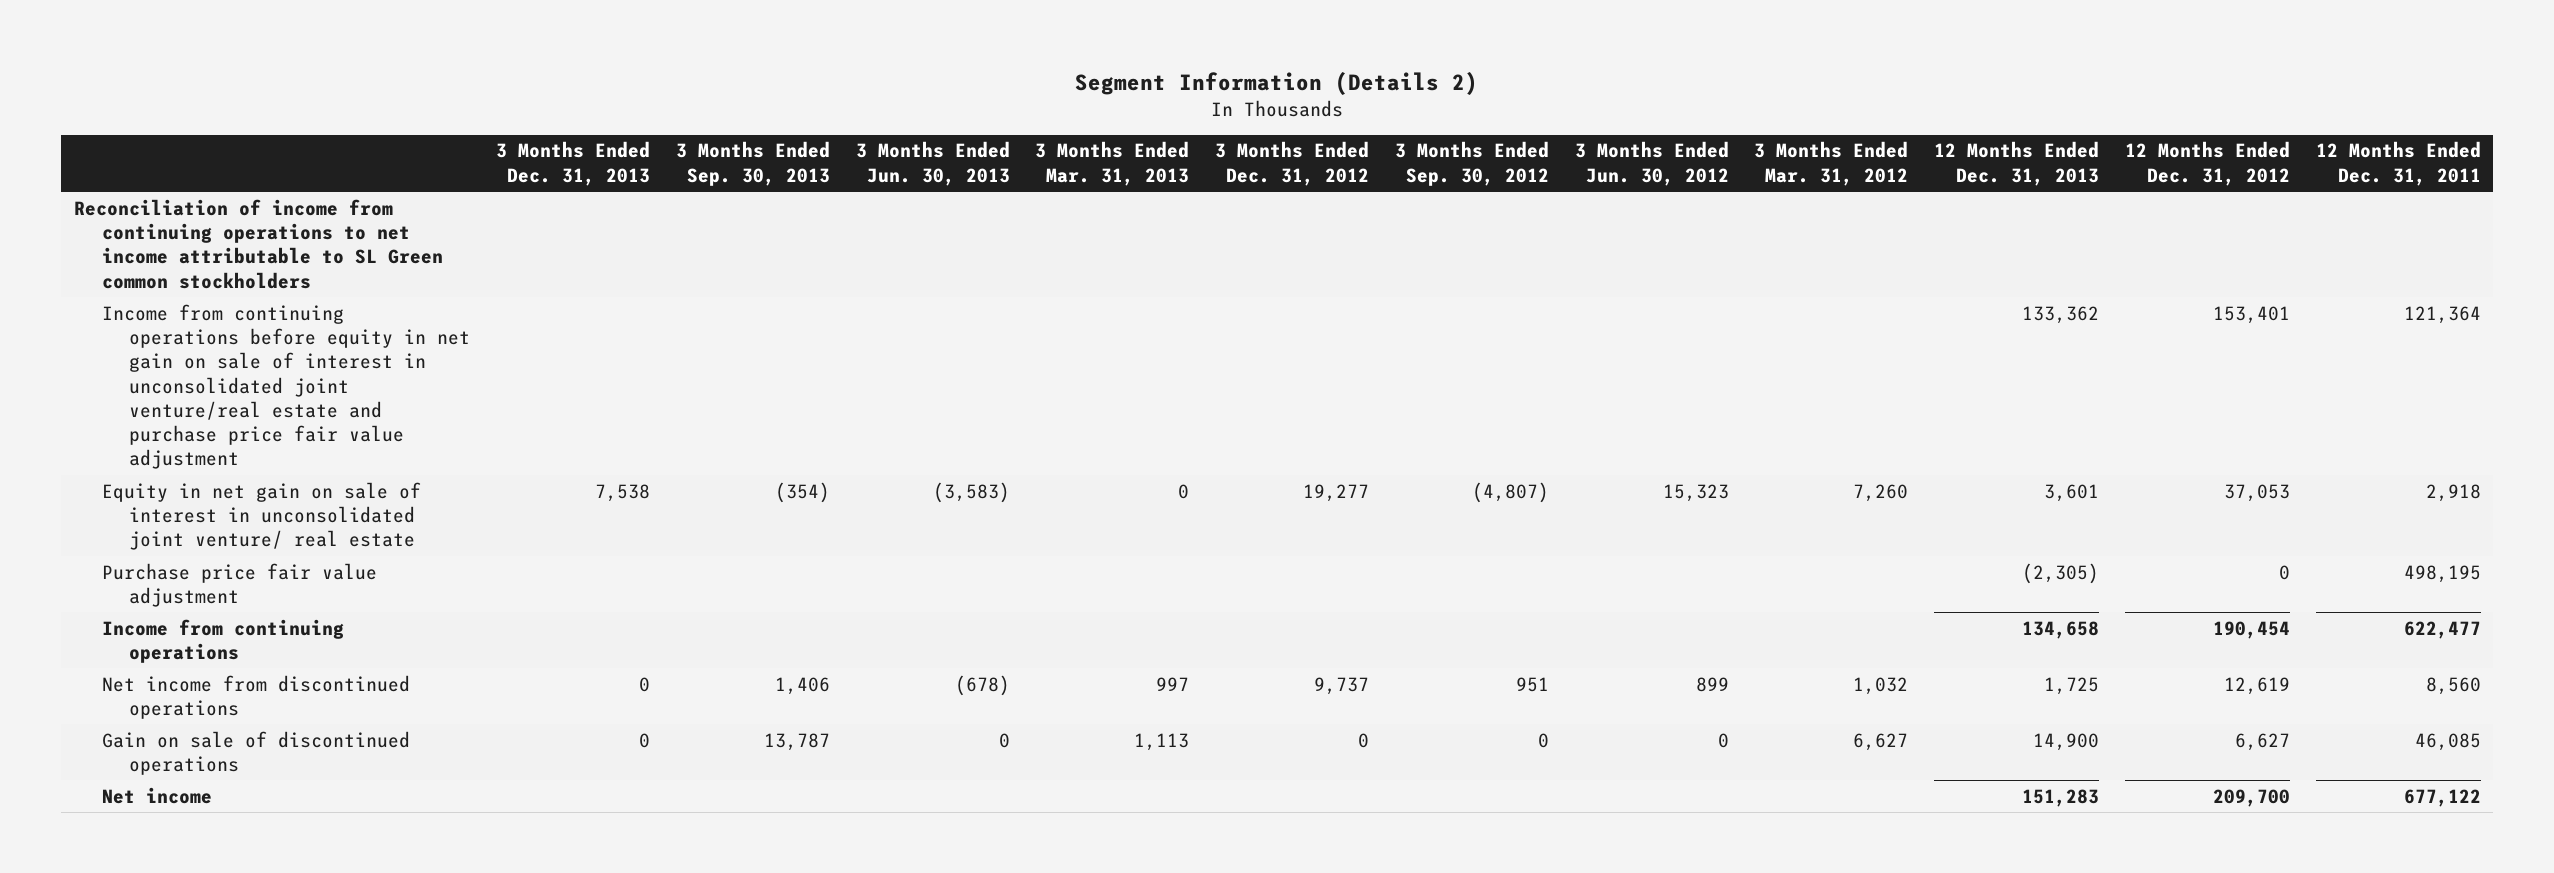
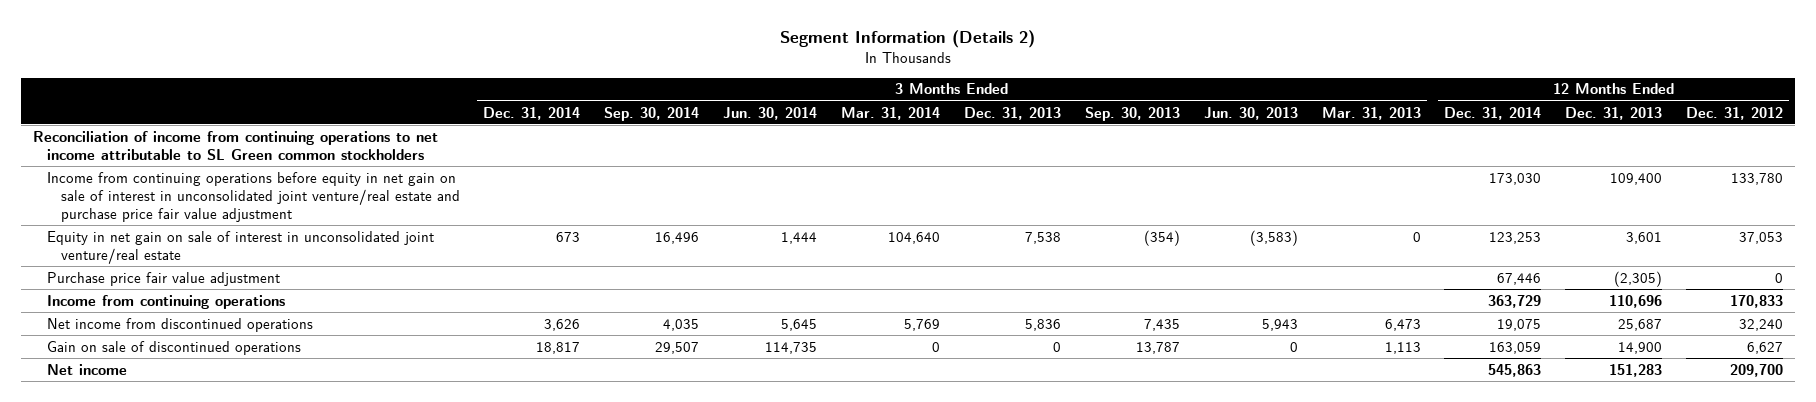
- | 3 Months Ended Dec. 31, 2013 | 3 Months Ended Sep. 30, 2013 | 3 Months Ended Jun. 30, 2013 | 3 Months Ended Mar. 31, 2013 | 3 Months Ended Dec. 31, 2012 | 3 Months Ended Sep. 30, 2012 | 3 Months Ended Jun. 30, 2012 | 3 Months Ended Mar. 31, 2012 | 12 Months Ended Dec. 31, 2013 | 12 Months Ended Dec. 31, 2012 | 12 Months Ended Dec. 31, 2011
+ | 3 Months Ended Dec. 31, 2014 | 3 Months Ended Sep. 30, 2014 | 3 Months Ended Jun. 30, 2014 | 3 Months Ended Mar. 31, 2014 | 3 Months Ended Dec. 31, 2013 | 3 Months Ended Sep. 30, 2013 | 3 Months Ended Jun. 30, 2013 | 3 Months Ended Mar. 31, 2013 | 12 Months Ended Dec. 31, 2014 | 12 Months Ended Dec. 31, 2013 | 12 Months Ended Dec. 31, 2012
- Income from continuing operations before equity in net gain on sale of interest in unconsolidated joint venture/real estate and purchase price fair value adjustment | | | | | | | | | 133,362 | 153,401 | 121,364
- Equity in net gain on sale of interest in unconsolidated joint venture/ real estate | 7,538 | (354) | (3,583) | 0 | 19,277 | (4,807) | 15,323 | 7,260 | 3,601 | 37,053 | 2,918
+ Income from continuing operations before equity in net gain on sale of interest in unconsolidated joint venture/real estate and purchase price fair value adjustment | | | | | | | | | 173,030 | 109,400 | 133,780
+ Equity in net gain on sale of interest in unconsolidated joint venture/real estate | 673 | 16,496 | 1,444 | 104,640 | 7,538 | (354) | (3,583) | 0 | 123,253 | 3,601 | 37,053
- Income from continuing operations | | | | | | | | | 134,658 | 190,454 | 622,477
- Net income from discontinued operations | 0 | 1,406 | (678) | 997 | 9,737 | 951 | 899 | 1,032 | 1,725 | 12,619 | 8,560
+ Income from continuing operations | | | | | | | | | 363,729 | 110,696 | 170,833
+ Net income from discontinued operations | 3,626 | 4,035 | 5,645 | 5,769 | 5,836 | 7,435 | 5,943 | 6,473 | 19,075 | 25,687 | 32,240

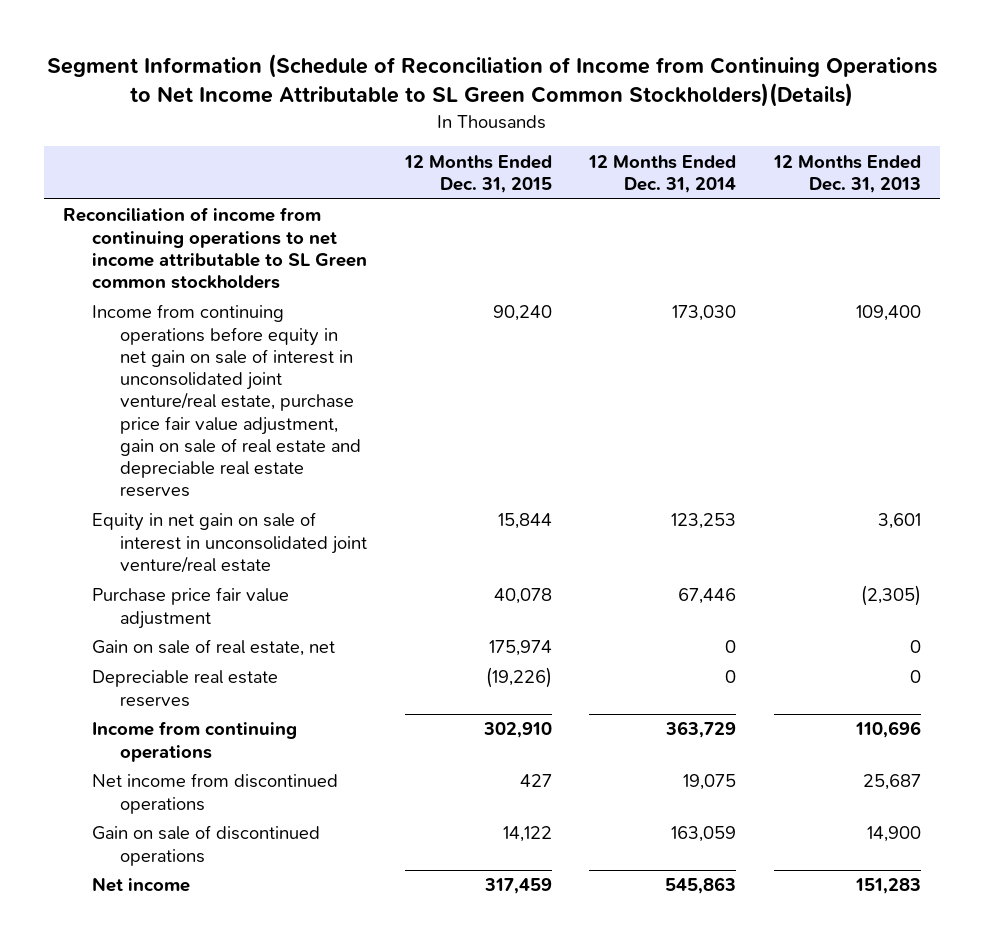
- Segment Information (Details 2)
+ Segment Information (Schedule of Reconciliation of Income from Continuing Operations to Net Income Attributable to SL Green Common Stockholders)(Details)
- | 3 Months Ended Dec. 31, 2014 | 3 Months Ended Sep. 30, 2014 | 3 Months Ended Jun. 30, 2014 | 3 Months Ended Mar. 31, 2014 | 3 Months Ended Dec. 31, 2013 | 3 Months Ended Sep. 30, 2013 | 3 Months Ended Jun. 30, 2013 | 3 Months Ended Mar. 31, 2013 | 12 Months Ended Dec. 31, 2014 | 12 Months Ended Dec. 31, 2013 | 12 Months Ended Dec. 31, 2012
+ | 12 Months Ended Dec. 31, 2015 | 12 Months Ended Dec. 31, 2014 | 12 Months Ended Dec. 31, 2013
- Income from continuing operations before equity in net gain on sale of interest in unconsolidated joint venture/real estate and purchase price fair value adjustment | | | | | | | | | 173,030 | 109,400 | 133,780
+ Income from continuing operations before equity in net gain on sale of interest in unconsolidated joint venture/real estate, purchase price fair value adjustment, gain on sale of real estate and depreciable real estate reserves | 90,240 | 173,030 | 109,400
+ Gain on sale of real estate, net | 175,974 | 0 | 0
+ Depreciable real estate reserves | (19,226) | 0 | 0

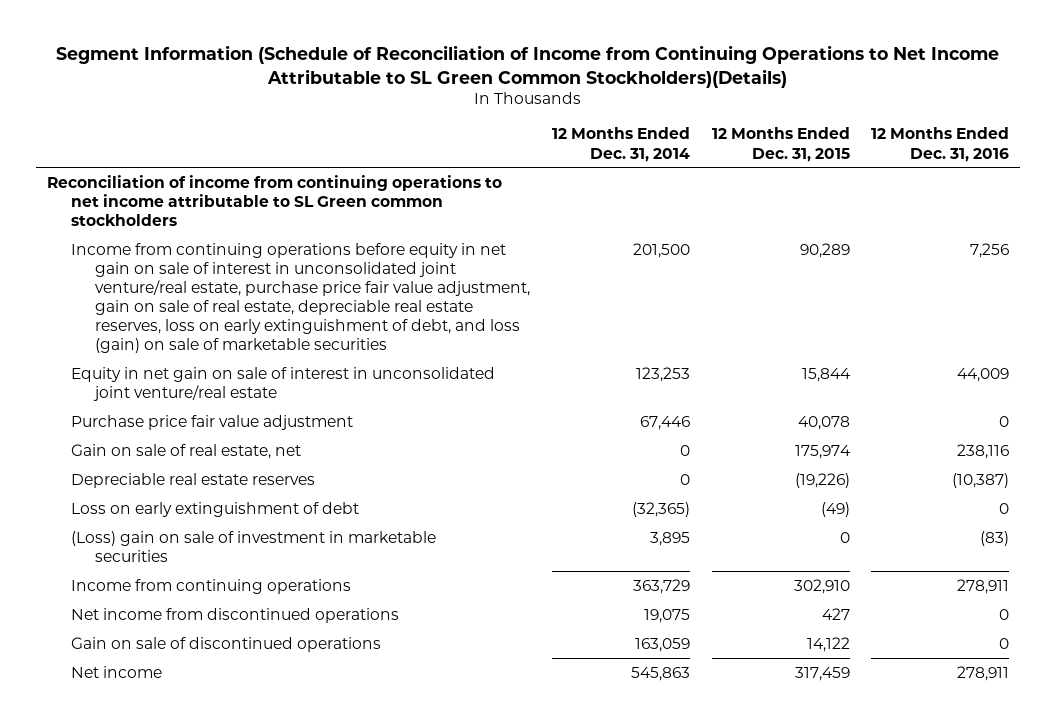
- | 12 Months Ended Dec. 31, 2015 | 12 Months Ended Dec. 31, 2014 | 12 Months Ended Dec. 31, 2013
+ | 12 Months Ended Dec. 31, 2014 | 12 Months Ended Dec. 31, 2015 | 12 Months Ended Dec. 31, 2016
- Income from continuing operations before equity in net gain on sale of interest in unconsolidated joint venture/real estate, purchase price fair value adjustment, gain on sale of real estate and depreciable real estate reserves | 90,240 | 173,030 | 109,400
+ Income from continuing operations before equity in net gain on sale of interest in unconsolidated joint venture/real estate, purchase price fair value adjustment, gain on sale of real estate, depreciable real estate reserves, loss on early extinguishment of debt, and loss (gain) on sale of marketable securities | 201,500 | 90,289 | 7,256
+ Loss on early extinguishment of debt | (32,365) | (49) | 0
+ (Loss) gain on sale of investment in marketable securities | 3,895 | 0 | (83)

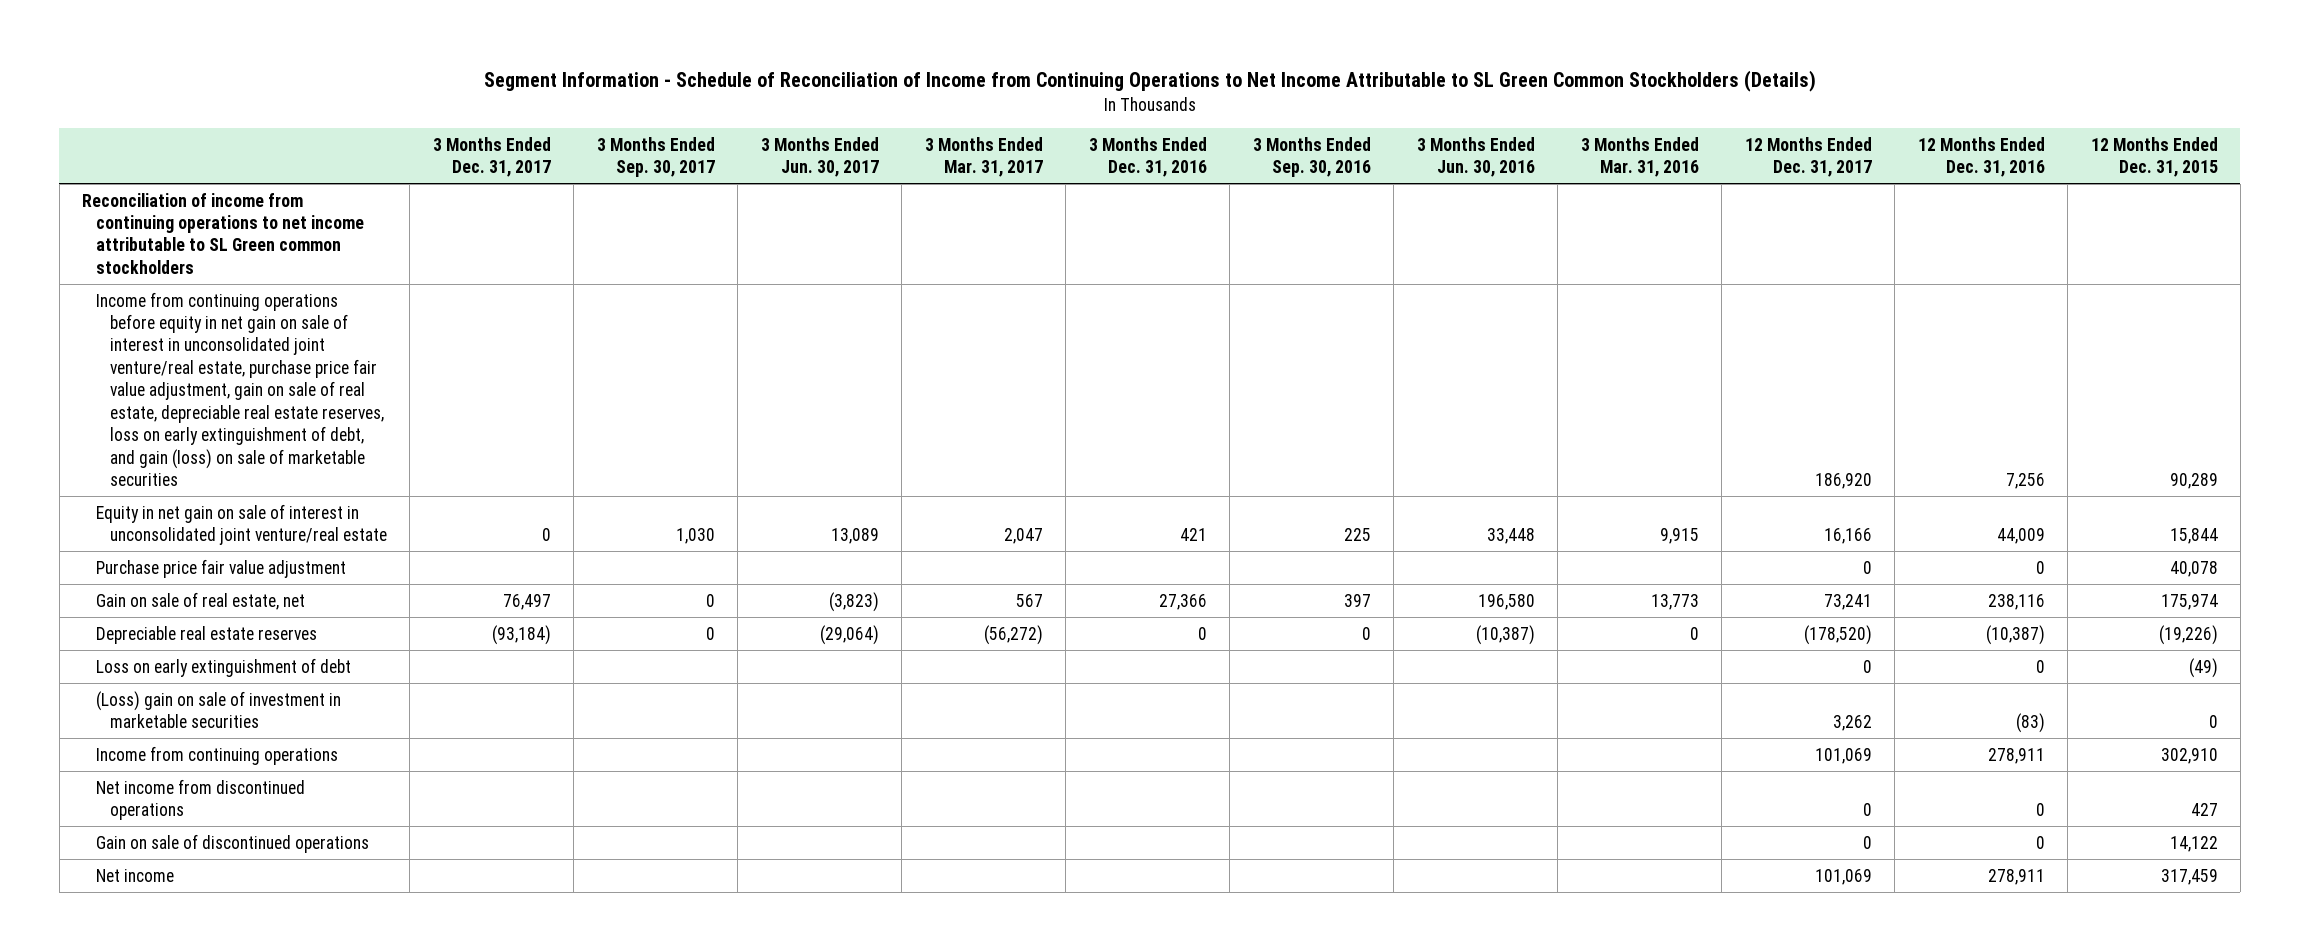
- Segment Information (Schedule of Reconciliation of Income from Continuing Operations to Net Income Attributable to SL Green Common Stockholders)(Details)
+ Segment Information - Schedule of Reconciliation of Income from Continuing Operations to Net Income Attributable to SL Green Common Stockholders (Details)
- | 12 Months Ended Dec. 31, 2014 | 12 Months Ended Dec. 31, 2015 | 12 Months Ended Dec. 31, 2016
+ | 3 Months Ended Dec. 31, 2017 | 3 Months Ended Sep. 30, 2017 | 3 Months Ended Jun. 30, 2017 | 3 Months Ended Mar. 31, 2017 | 3 Months Ended Dec. 31, 2016 | 3 Months Ended Sep. 30, 2016 | 3 Months Ended Jun. 30, 2016 | 3 Months Ended Mar. 31, 2016 | 12 Months Ended Dec. 31, 2017 | 12 Months Ended Dec. 31, 2016 | 12 Months Ended Dec. 31, 2015
- Income from continuing operations before equity in net gain on sale of interest in unconsolidated joint venture/real estate, purchase price fair value adjustment, gain on sale of real estate, depreciable real estate reserves, loss on early extinguishment of debt, and loss (gain) on sale of marketable securities | 201,500 | 90,289 | 7,256
+ Income from continuing operations before equity in net gain on sale of interest in unconsolidated joint venture/real estate, purchase price fair value adjustment, gain on sale of real estate, depreciable real estate reserves, loss on early extinguishment of debt, and gain (loss) on sale of marketable securities | | | | | | | | | 186,920 | 7,256 | 90,289

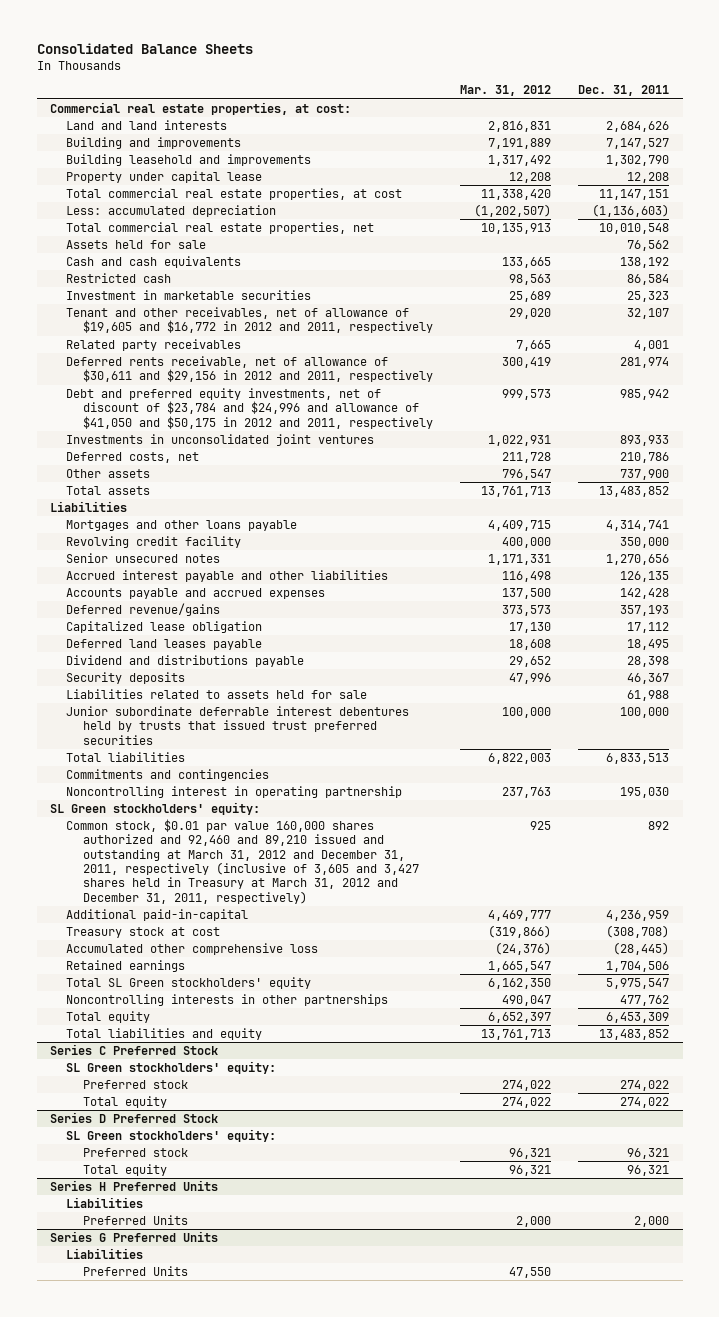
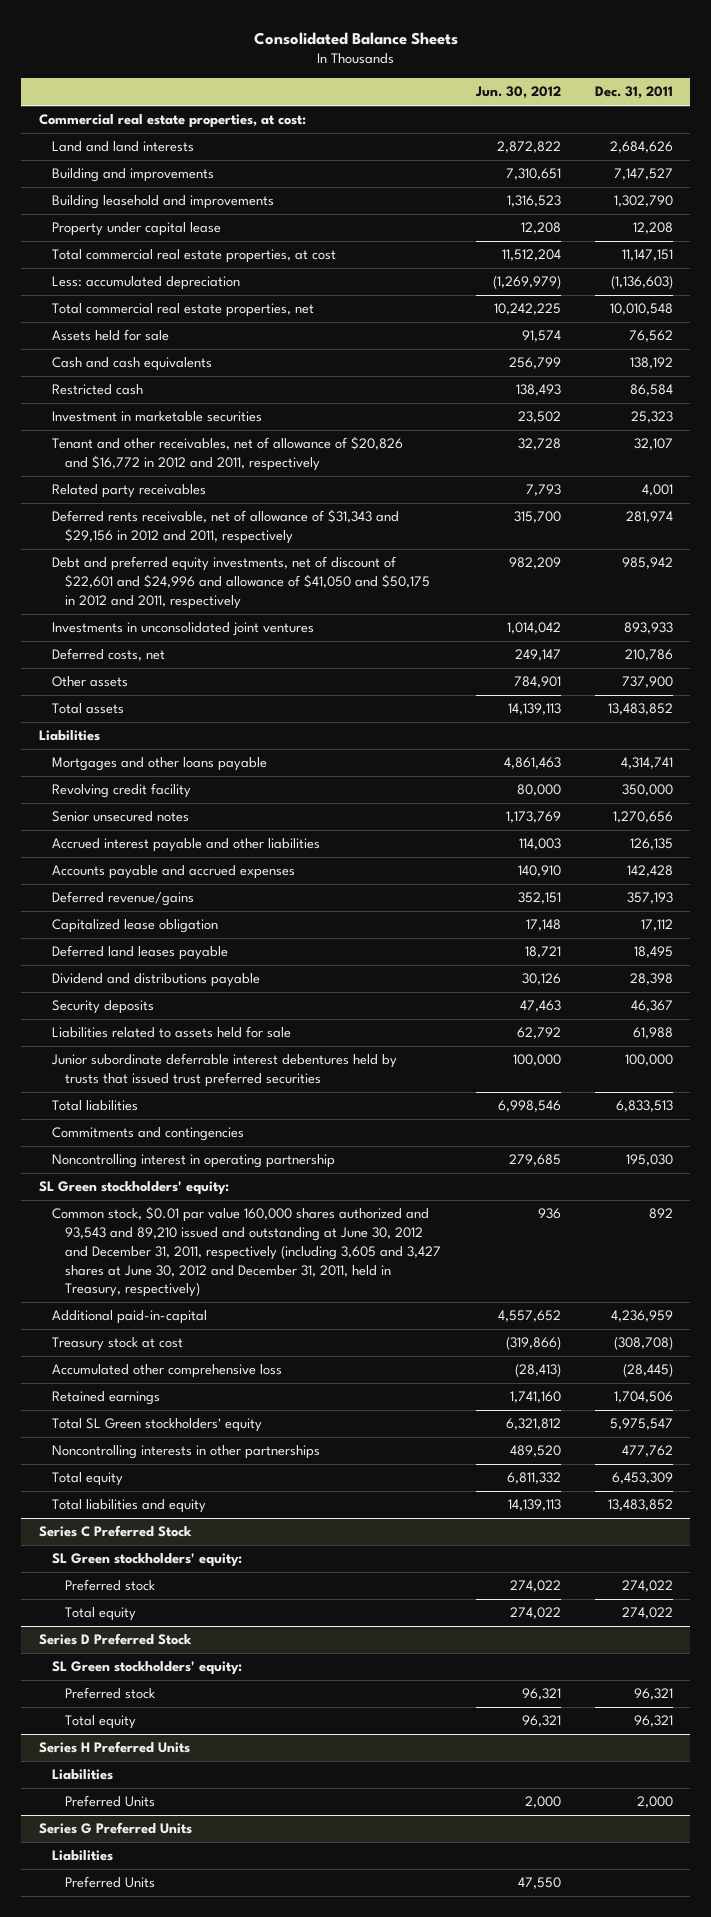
- | Mar. 31, 2012 | Dec. 31, 2011
+ | Jun. 30, 2012 | Dec. 31, 2011
- Tenant and other receivables, net of allowance of $19,605 and $16,772 in 2012 and 2011, respectively | 29,020 | 32,107
+ Tenant and other receivables, net of allowance of $20,826 and $16,772 in 2012 and 2011, respectively | 32,728 | 32,107
- Deferred rents receivable, net of allowance of $30,611 and $29,156 in 2012 and 2011, respectively | 300,419 | 281,974
- Debt and preferred equity investments, net of discount of $23,784 and $24,996 and allowance of $41,050 and $50,175 in 2012 and 2011, respectively | 999,573 | 985,942
+ Deferred rents receivable, net of allowance of $31,343 and $29,156 in 2012 and 2011, respectively | 315,700 | 281,974
+ Debt and preferred equity investments, net of discount of $22,601 and $24,996 and allowance of $41,050 and $50,175 in 2012 and 2011, respectively | 982,209 | 985,942
- Common stock, $0.01 par value 160,000 shares authorized and 92,460 and 89,210 issued and outstanding at March 31, 2012 and December 31, 2011, respectively (inclusive of 3,605 and 3,427 shares held in Treasury at March 31, 2012 and December 31, 2011, respectively) | 925 | 892
+ Common stock, $0.01 par value 160,000 shares authorized and 93,543 and 89,210 issued and outstanding at June 30, 2012 and December 31, 2011, respectively (including 3,605 and 3,427 shares at June 30, 2012 and December 31, 2011, held in Treasury, respectively) | 936 | 892

